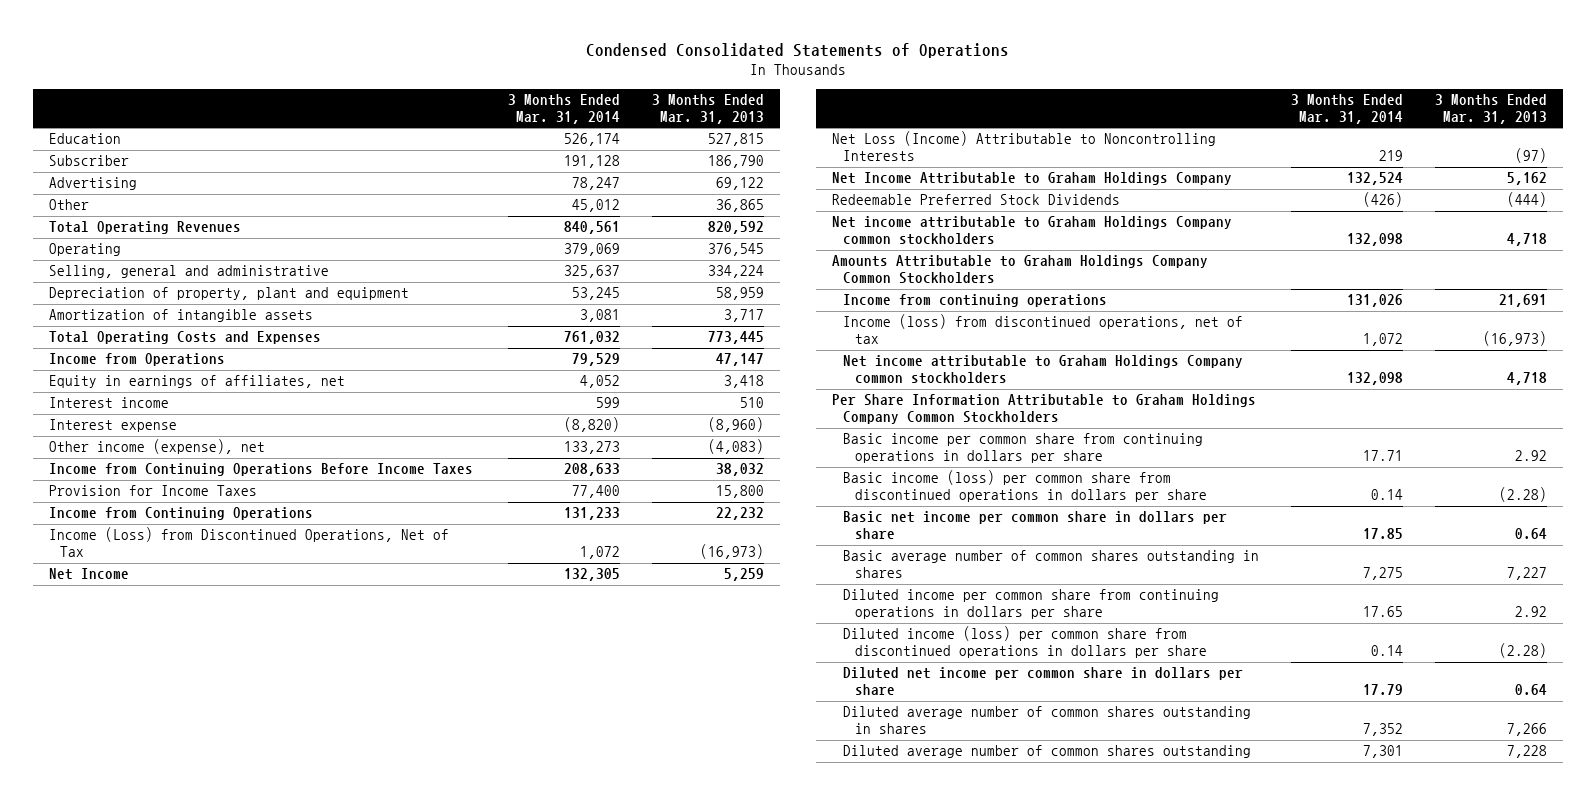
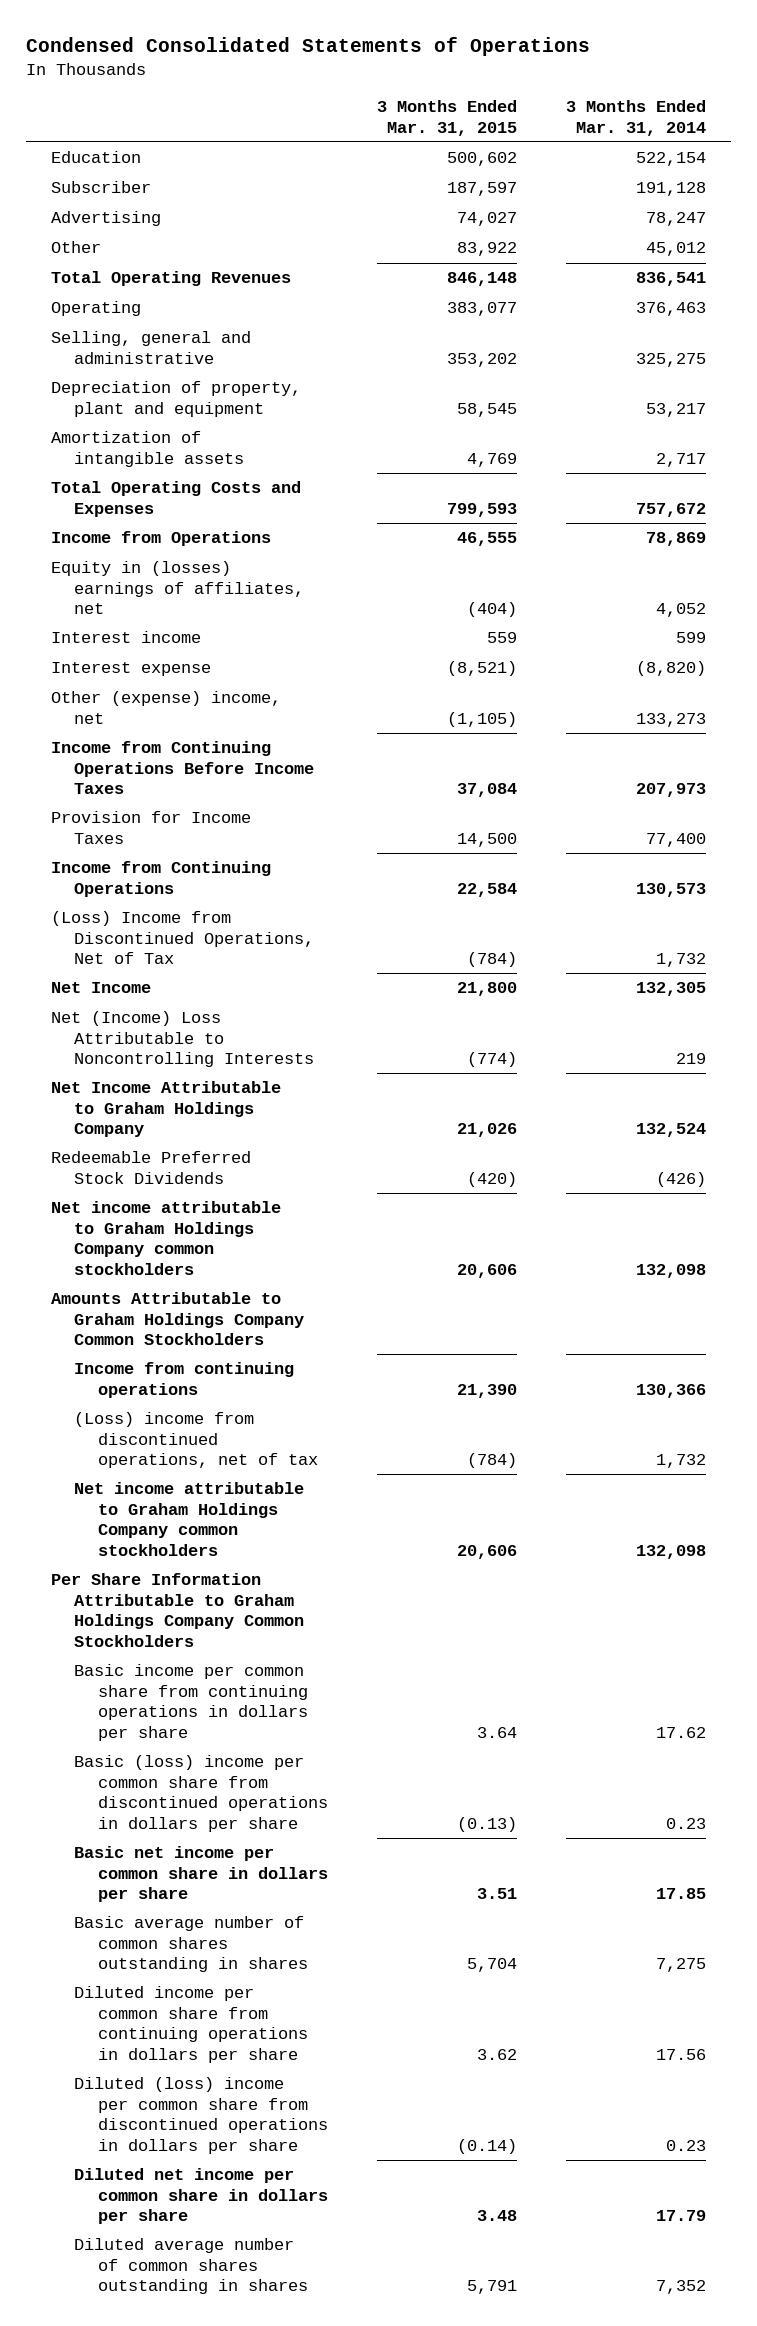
- | 3 Months Ended Mar. 31, 2014 | 3 Months Ended Mar. 31, 2013
+ | 3 Months Ended Mar. 31, 2015 | 3 Months Ended Mar. 31, 2014
- Education | 526,174 | 527,815
+ Education | 500,602 | 522,154
- Total Operating Revenues | 840,561 | 820,592
- Operating | 379,069 | 376,545
- Selling, general and administrative | 325,637 | 334,224
- Depreciation of property, plant and equipment | 53,245 | 58,959
- Amortization of intangible assets | 3,081 | 3,717
- Total Operating Costs and Expenses | 761,032 | 773,445
- Income from Operations | 79,529 | 47,147
- Equity in earnings of affiliates, net | 4,052 | 3,418
+ Total Operating Revenues | 846,148 | 836,541
+ Operating | 383,077 | 376,463
+ Selling, general and administrative | 353,202 | 325,275
+ Depreciation of property, plant and equipment | 58,545 | 53,217
+ Amortization of intangible assets | 4,769 | 2,717
+ Total Operating Costs and Expenses | 799,593 | 757,672
+ Income from Operations | 46,555 | 78,869
+ Equity in (losses) earnings of affiliates, net | (404) | 4,052
- Other income (expense), net | 133,273 | (4,083)
- Income from Continuing Operations Before Income Taxes | 208,633 | 38,032
+ Other (expense) income, net | (1,105) | 133,273
+ Income from Continuing Operations Before Income Taxes | 37,084 | 207,973
- Income from Continuing Operations | 131,233 | 22,232
- Income (Loss) from Discontinued Operations, Net of Tax | 1,072 | (16,973)
+ Income from Continuing Operations | 22,584 | 130,573
+ (Loss) Income from Discontinued Operations, Net of Tax | (784) | 1,732
- Net Loss (Income) Attributable to Noncontrolling Interests | 219 | (97)
+ Net (Income) Loss Attributable to Noncontrolling Interests | (774) | 219
- Income from continuing operations | 131,026 | 21,691
- Income (loss) from discontinued operations, net of tax | 1,072 | (16,973)
+ Income from continuing operations | 21,390 | 130,366
+ (Loss) income from discontinued operations, net of tax | (784) | 1,732
- Basic income per common share from continuing operations in dollars per share | 17.71 | 2.92
- Basic income (loss) per common share from discontinued operations in dollars per share | 0.14 | (2.28)
+ Basic income per common share from continuing operations in dollars per share | 3.64 | 17.62
+ Basic (loss) income per common share from discontinued operations in dollars per share | (0.13) | 0.23
- Diluted income per common share from continuing operations in dollars per share | 17.65 | 2.92
- Diluted income (loss) per common share from discontinued operations in dollars per share | 0.14 | (2.28)
+ Diluted income per common share from continuing operations in dollars per share | 3.62 | 17.56
+ Diluted (loss) income per common share from discontinued operations in dollars per share | (0.14) | 0.23
- Diluted average number of common shares outstanding | 7,301 | 7,228

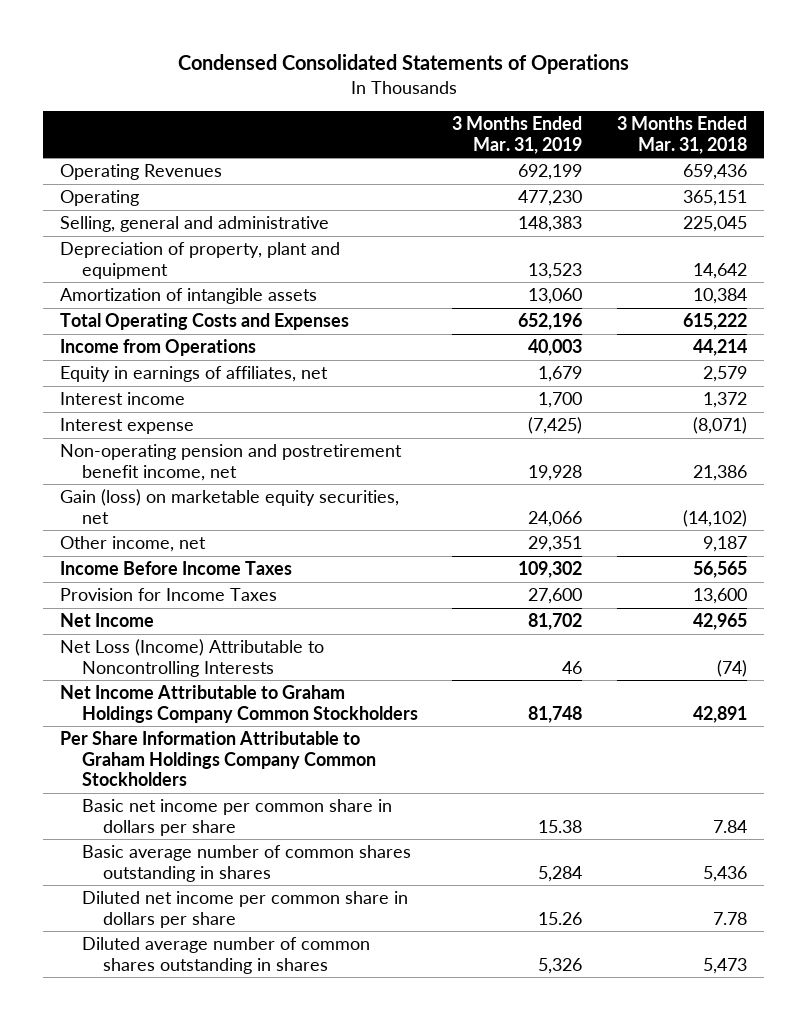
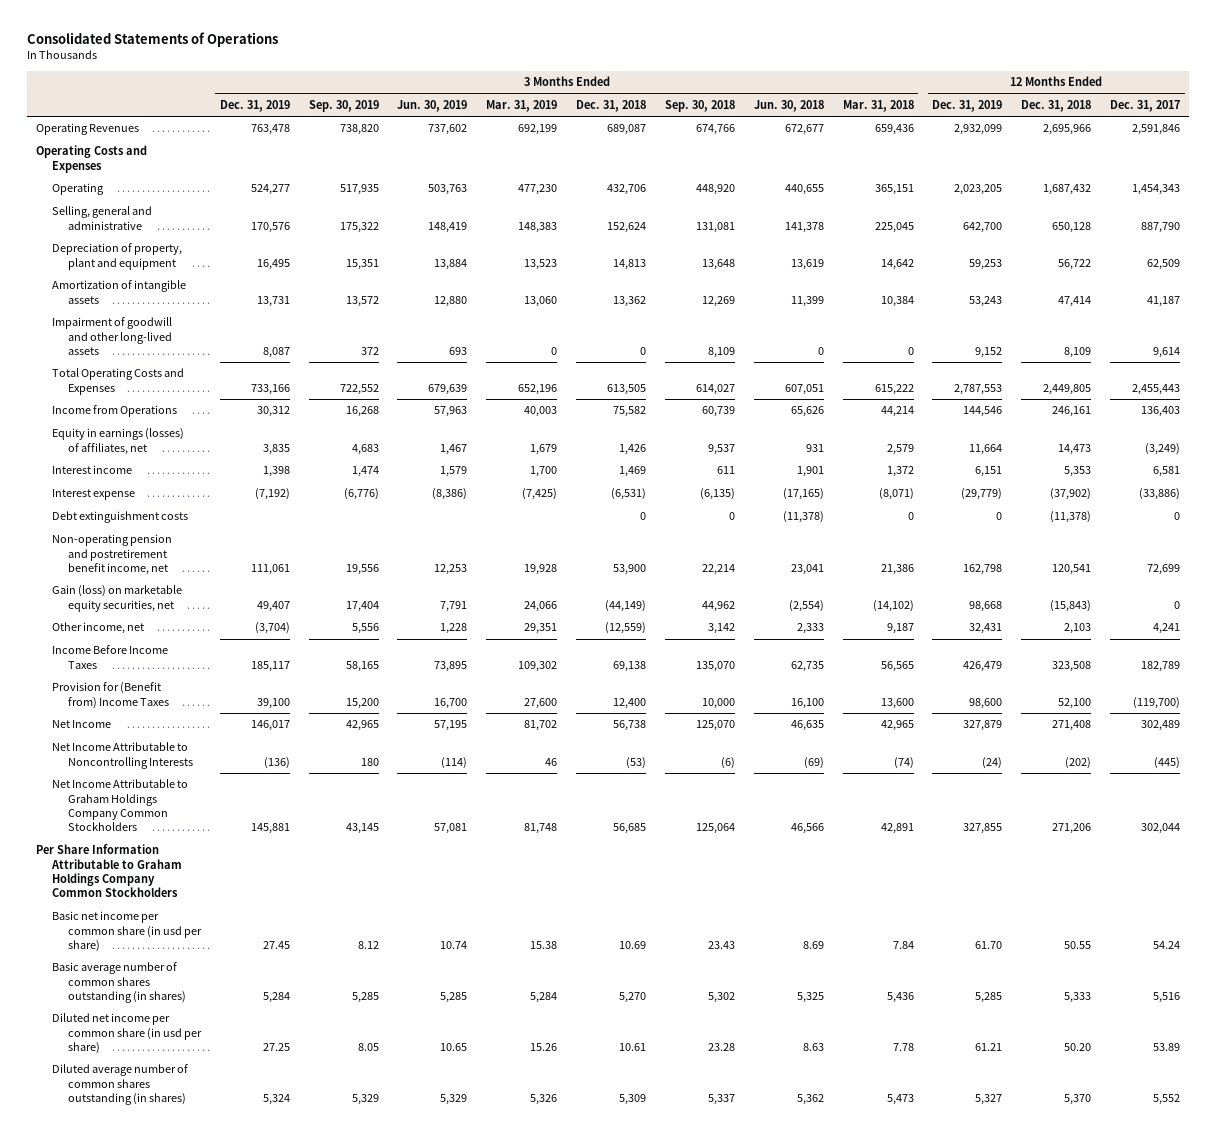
- Condensed Consolidated Statements of Operations
+ Consolidated Statements of Operations
- | 3 Months Ended Mar. 31, 2019 | 3 Months Ended Mar. 31, 2018
+ | 3 Months Ended Dec. 31, 2019 | 3 Months Ended Sep. 30, 2019 | 3 Months Ended Jun. 30, 2019 | 3 Months Ended Mar. 31, 2019 | 3 Months Ended Dec. 31, 2018 | 3 Months Ended Sep. 30, 2018 | 3 Months Ended Jun. 30, 2018 | 3 Months Ended Mar. 31, 2018 | 12 Months Ended Dec. 31, 2019 | 12 Months Ended Dec. 31, 2018 | 12 Months Ended Dec. 31, 2017
+ Operating Costs and Expenses
+ Impairment of goodwill and other long-lived assets | 8,087 | 372 | 693 | 0 | 0 | 8,109 | 0 | 0 | 9,152 | 8,109 | 9,614
- Equity in earnings of affiliates, net | 1,679 | 2,579
+ Equity in earnings (losses) of affiliates, net | 3,835 | 4,683 | 1,467 | 1,679 | 1,426 | 9,537 | 931 | 2,579 | 11,664 | 14,473 | (3,249)
+ Debt extinguishment costs | | | | | 0 | 0 | (11,378) | 0 | 0 | (11,378) | 0
- Provision for Income Taxes | 27,600 | 13,600
+ Provision for (Benefit from) Income Taxes | 39,100 | 15,200 | 16,700 | 27,600 | 12,400 | 10,000 | 16,100 | 13,600 | 98,600 | 52,100 | (119,700)
- Net Loss (Income) Attributable to Noncontrolling Interests | 46 | (74)
+ Net Income Attributable to Noncontrolling Interests | (136) | 180 | (114) | 46 | (53) | (6) | (69) | (74) | (24) | (202) | (445)
- Basic net income per common share in dollars per share | 15.38 | 7.84
- Basic average number of common shares outstanding in shares | 5,284 | 5,436
- Diluted net income per common share in dollars per share | 15.26 | 7.78
- Diluted average number of common shares outstanding in shares | 5,326 | 5,473
+ Basic net income per common share (in usd per share) | 27.45 | 8.12 | 10.74 | 15.38 | 10.69 | 23.43 | 8.69 | 7.84 | 61.70 | 50.55 | 54.24
+ Basic average number of common shares outstanding (in shares) | 5,284 | 5,285 | 5,285 | 5,284 | 5,270 | 5,302 | 5,325 | 5,436 | 5,285 | 5,333 | 5,516
+ Diluted net income per common share (in usd per share) | 27.25 | 8.05 | 10.65 | 15.26 | 10.61 | 23.28 | 8.63 | 7.78 | 61.21 | 50.20 | 53.89
+ Diluted average number of common shares outstanding (in shares) | 5,324 | 5,329 | 5,329 | 5,326 | 5,309 | 5,337 | 5,362 | 5,473 | 5,327 | 5,370 | 5,552

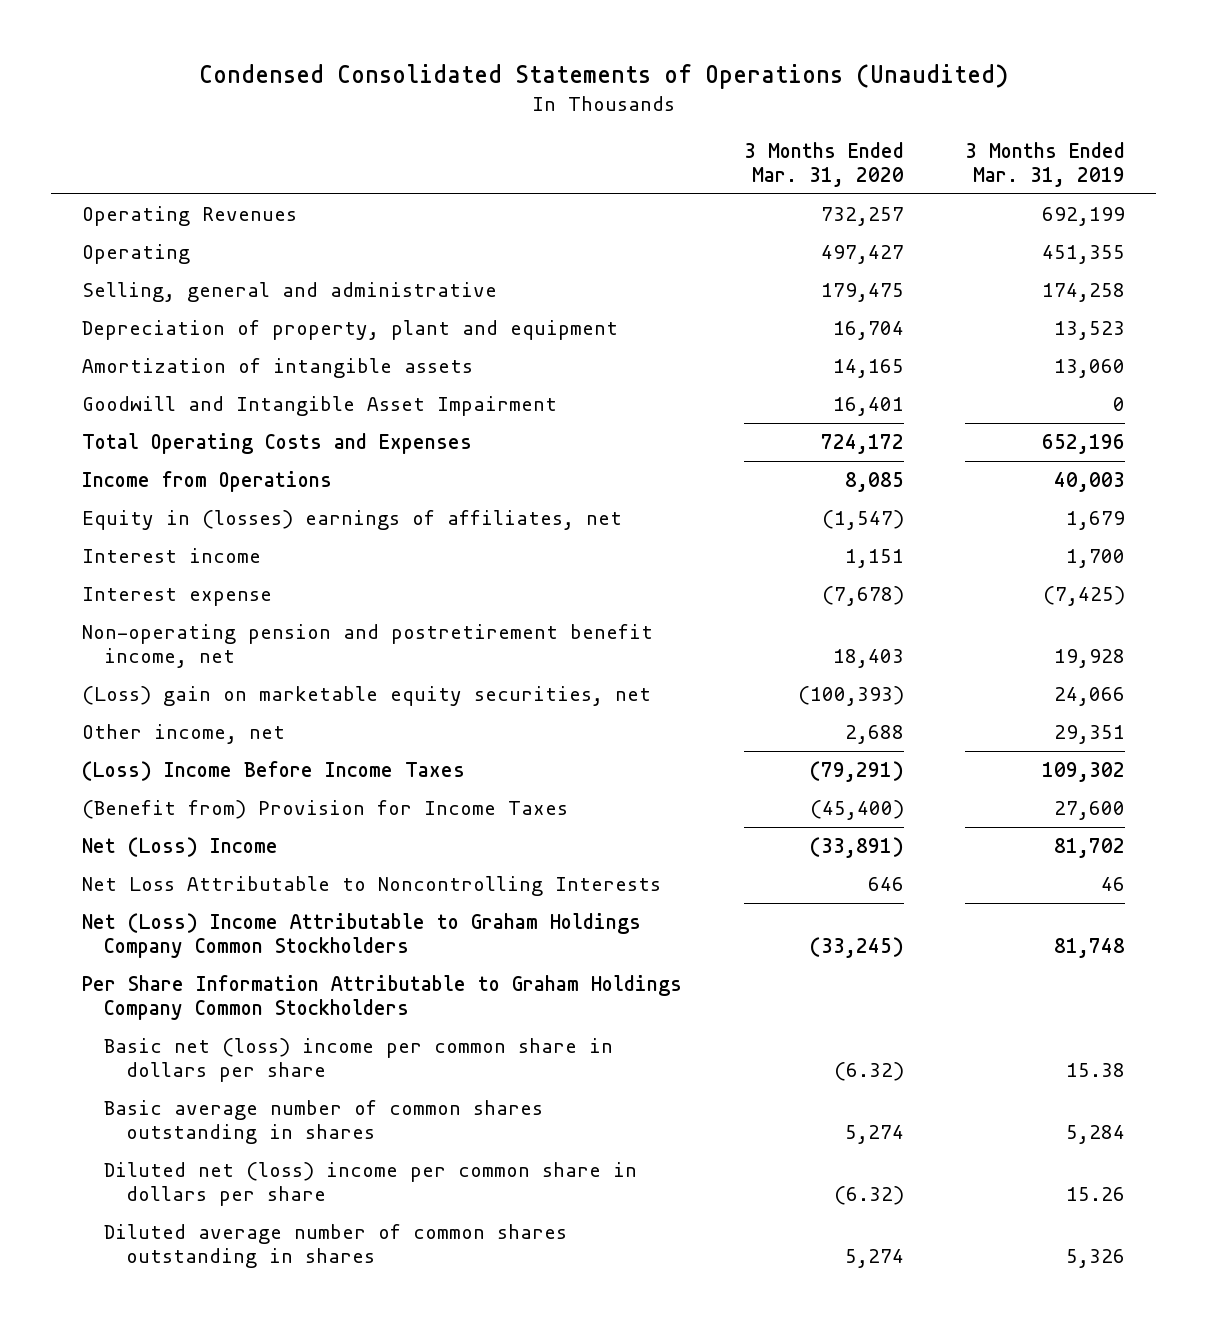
- Consolidated Statements of Operations
+ Condensed Consolidated Statements of Operations (Unaudited)
- | 3 Months Ended Dec. 31, 2019 | 3 Months Ended Sep. 30, 2019 | 3 Months Ended Jun. 30, 2019 | 3 Months Ended Mar. 31, 2019 | 3 Months Ended Dec. 31, 2018 | 3 Months Ended Sep. 30, 2018 | 3 Months Ended Jun. 30, 2018 | 3 Months Ended Mar. 31, 2018 | 12 Months Ended Dec. 31, 2019 | 12 Months Ended Dec. 31, 2018 | 12 Months Ended Dec. 31, 2017
+ | 3 Months Ended Mar. 31, 2020 | 3 Months Ended Mar. 31, 2019
- Operating Costs and Expenses
- Operating | 524,277 | 517,935 | 503,763 | 477,230 | 432,706 | 448,920 | 440,655 | 365,151 | 2,023,205 | 1,687,432 | 1,454,343
- Selling, general and administrative | 170,576 | 175,322 | 148,419 | 148,383 | 152,624 | 131,081 | 141,378 | 225,045 | 642,700 | 650,128 | 887,790
+ Operating | 497,427 | 451,355
+ Selling, general and administrative | 179,475 | 174,258
- Impairment of goodwill and other long-lived assets | 8,087 | 372 | 693 | 0 | 0 | 8,109 | 0 | 0 | 9,152 | 8,109 | 9,614
+ Goodwill and Intangible Asset Impairment | 16,401 | 0
- Equity in earnings (losses) of affiliates, net | 3,835 | 4,683 | 1,467 | 1,679 | 1,426 | 9,537 | 931 | 2,579 | 11,664 | 14,473 | (3,249)
+ Equity in (losses) earnings of affiliates, net | (1,547) | 1,679
- Debt extinguishment costs | | | | | 0 | 0 | (11,378) | 0 | 0 | (11,378) | 0
- Gain (loss) on marketable equity securities, net | 49,407 | 17,404 | 7,791 | 24,066 | (44,149) | 44,962 | (2,554) | (14,102) | 98,668 | (15,843) | 0
+ (Loss) gain on marketable equity securities, net | (100,393) | 24,066
- Income Before Income Taxes | 185,117 | 58,165 | 73,895 | 109,302 | 69,138 | 135,070 | 62,735 | 56,565 | 426,479 | 323,508 | 182,789
- Provision for (Benefit from) Income Taxes | 39,100 | 15,200 | 16,700 | 27,600 | 12,400 | 10,000 | 16,100 | 13,600 | 98,600 | 52,100 | (119,700)
- Net Income | 146,017 | 42,965 | 57,195 | 81,702 | 56,738 | 125,070 | 46,635 | 42,965 | 327,879 | 271,408 | 302,489
- Net Income Attributable to Noncontrolling Interests | (136) | 180 | (114) | 46 | (53) | (6) | (69) | (74) | (24) | (202) | (445)
- Net Income Attributable to Graham Holdings Company Common Stockholders | 145,881 | 43,145 | 57,081 | 81,748 | 56,685 | 125,064 | 46,566 | 42,891 | 327,855 | 271,206 | 302,044
+ (Loss) Income Before Income Taxes | (79,291) | 109,302
+ (Benefit from) Provision for Income Taxes | (45,400) | 27,600
+ Net (Loss) Income | (33,891) | 81,702
+ Net Loss Attributable to Noncontrolling Interests | 646 | 46
+ Net (Loss) Income Attributable to Graham Holdings Company Common Stockholders | (33,245) | 81,748
- Basic net income per common share (in usd per share) | 27.45 | 8.12 | 10.74 | 15.38 | 10.69 | 23.43 | 8.69 | 7.84 | 61.70 | 50.55 | 54.24
- Basic average number of common shares outstanding (in shares) | 5,284 | 5,285 | 5,285 | 5,284 | 5,270 | 5,302 | 5,325 | 5,436 | 5,285 | 5,333 | 5,516
- Diluted net income per common share (in usd per share) | 27.25 | 8.05 | 10.65 | 15.26 | 10.61 | 23.28 | 8.63 | 7.78 | 61.21 | 50.20 | 53.89
- Diluted average number of common shares outstanding (in shares) | 5,324 | 5,329 | 5,329 | 5,326 | 5,309 | 5,337 | 5,362 | 5,473 | 5,327 | 5,370 | 5,552
+ Basic net (loss) income per common share in dollars per share | (6.32) | 15.38
+ Basic average number of common shares outstanding in shares | 5,274 | 5,284
+ Diluted net (loss) income per common share in dollars per share | (6.32) | 15.26
+ Diluted average number of common shares outstanding in shares | 5,274 | 5,326

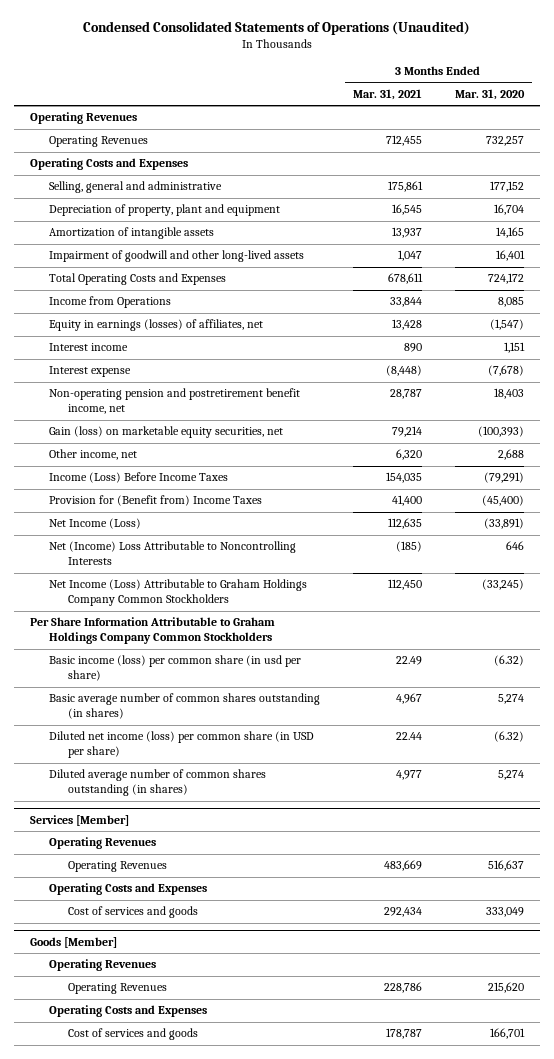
- | 3 Months Ended Mar. 31, 2020 | 3 Months Ended Mar. 31, 2019
+ | 3 Months Ended Mar. 31, 2021 | 3 Months Ended Mar. 31, 2020
+ Operating Revenues
- Operating | 497,427 | 451,355
- Selling, general and administrative | 179,475 | 174,258
+ Operating Costs and Expenses
+ Selling, general and administrative | 175,861 | 177,152
- Goodwill and Intangible Asset Impairment | 16,401 | 0
+ Impairment of goodwill and other long-lived assets | 1,047 | 16,401
- Equity in (losses) earnings of affiliates, net | (1,547) | 1,679
+ Equity in earnings (losses) of affiliates, net | 13,428 | (1,547)
- (Loss) gain on marketable equity securities, net | (100,393) | 24,066
+ Gain (loss) on marketable equity securities, net | 79,214 | (100,393)
- (Loss) Income Before Income Taxes | (79,291) | 109,302
- (Benefit from) Provision for Income Taxes | (45,400) | 27,600
- Net (Loss) Income | (33,891) | 81,702
- Net Loss Attributable to Noncontrolling Interests | 646 | 46
- Net (Loss) Income Attributable to Graham Holdings Company Common Stockholders | (33,245) | 81,748
+ Income (Loss) Before Income Taxes | 154,035 | (79,291)
+ Provision for (Benefit from) Income Taxes | 41,400 | (45,400)
+ Net Income (Loss) | 112,635 | (33,891)
+ Net (Income) Loss Attributable to Noncontrolling Interests | (185) | 646
+ Net Income (Loss) Attributable to Graham Holdings Company Common Stockholders | 112,450 | (33,245)
- Basic net (loss) income per common share in dollars per share | (6.32) | 15.38
- Basic average number of common shares outstanding in shares | 5,274 | 5,284
- Diluted net (loss) income per common share in dollars per share | (6.32) | 15.26
- Diluted average number of common shares outstanding in shares | 5,274 | 5,326
+ Basic income (loss) per common share (in usd per share) | 22.49 | (6.32)
+ Basic average number of common shares outstanding (in shares) | 4,967 | 5,274
+ Diluted net income (loss) per common share (in USD per share) | 22.44 | (6.32)
+ Diluted average number of common shares outstanding (in shares) | 4,977 | 5,274
+ Services [Member]
+ Operating Revenues
+ Operating Revenues | 483,669 | 516,637
+ Operating Costs and Expenses
+ Cost of services and goods | 292,434 | 333,049
+ Goods [Member]
+ Operating Revenues
+ Operating Revenues | 228,786 | 215,620
+ Operating Costs and Expenses
+ Cost of services and goods | 178,787 | 166,701

